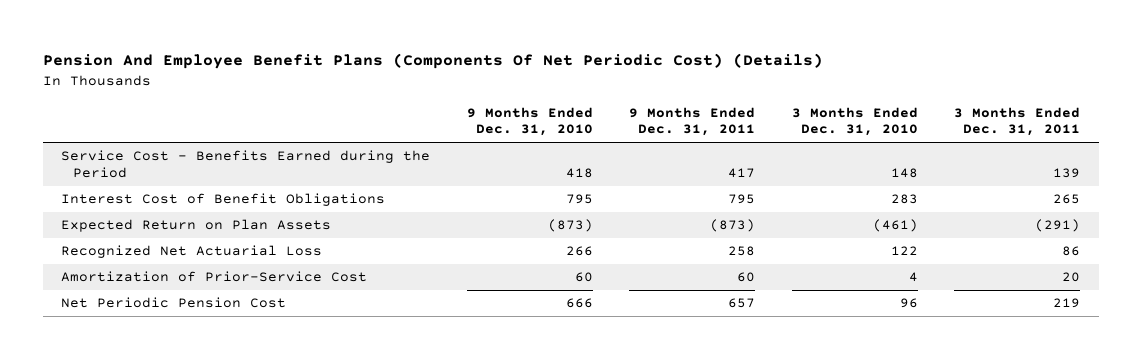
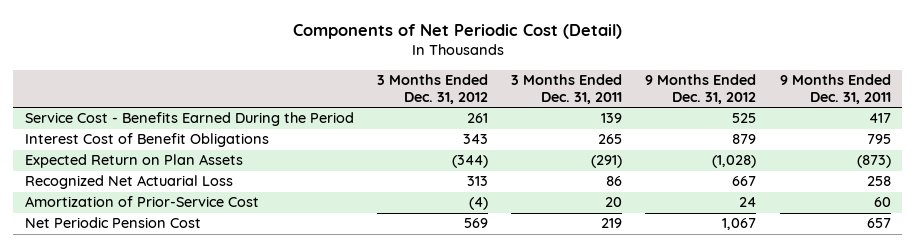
- Pension And Employee Benefit Plans (Components Of Net Periodic Cost) (Details)
+ Components of Net Periodic Cost (Detail)
- | 9 Months Ended Dec. 31, 2010 | 9 Months Ended Dec. 31, 2011 | 3 Months Ended Dec. 31, 2010 | 3 Months Ended Dec. 31, 2011
+ | 3 Months Ended Dec. 31, 2012 | 3 Months Ended Dec. 31, 2011 | 9 Months Ended Dec. 31, 2012 | 9 Months Ended Dec. 31, 2011
- Service Cost - Benefits Earned during the Period | 418 | 417 | 148 | 139
+ Service Cost - Benefits Earned During the Period | 261 | 139 | 525 | 417

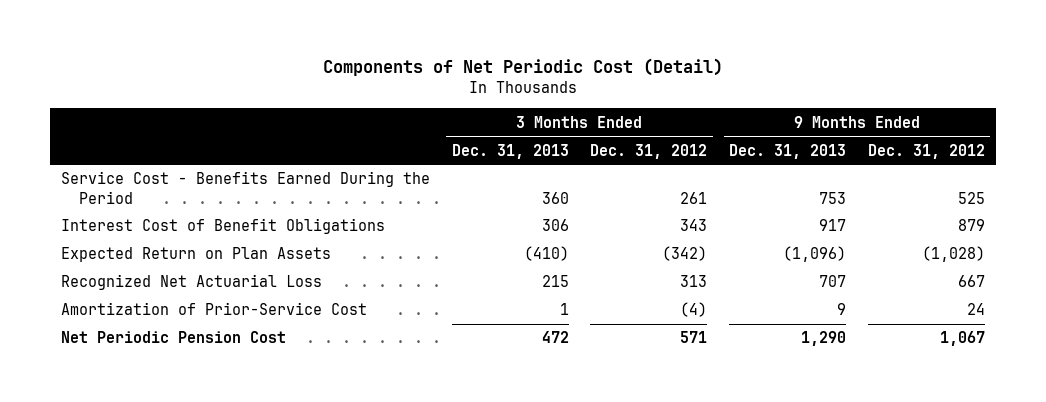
- | 3 Months Ended Dec. 31, 2012 | 3 Months Ended Dec. 31, 2011 | 9 Months Ended Dec. 31, 2012 | 9 Months Ended Dec. 31, 2011
+ | 3 Months Ended Dec. 31, 2013 | 3 Months Ended Dec. 31, 2012 | 9 Months Ended Dec. 31, 2013 | 9 Months Ended Dec. 31, 2012
- Expected Return on Plan Assets | (344) | (291) | (1,028) | (873)
+ Expected Return on Plan Assets | (410) | (342) | (1,096) | (1,028)
- Net Periodic Pension Cost | 569 | 219 | 1,067 | 657
+ Net Periodic Pension Cost | 472 | 571 | 1,290 | 1,067

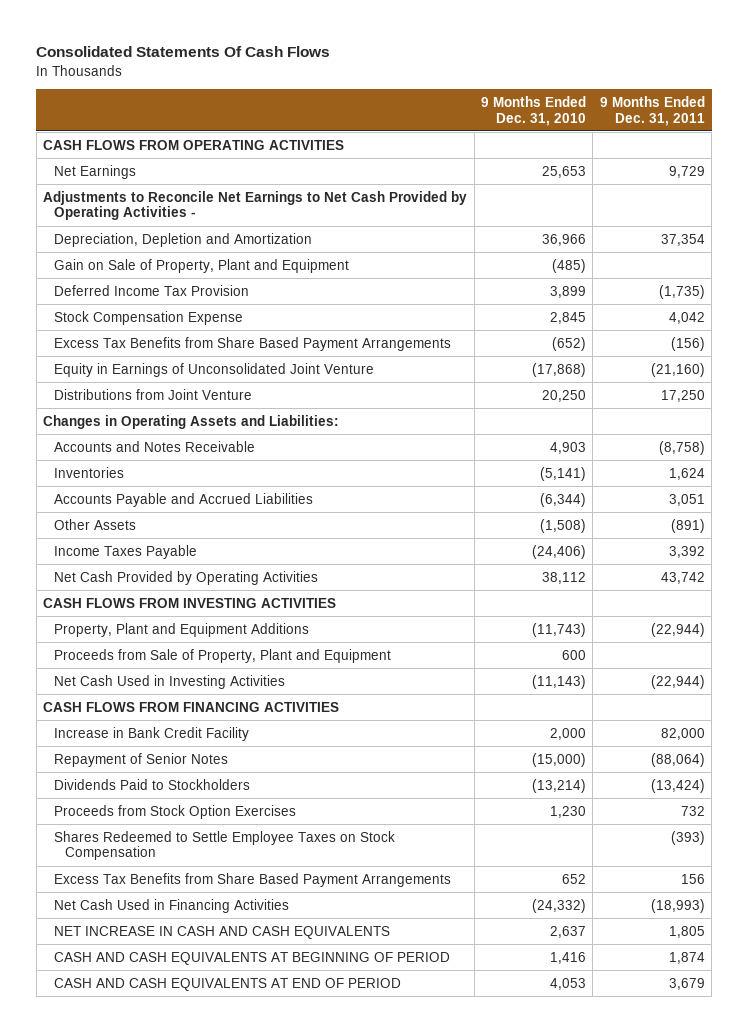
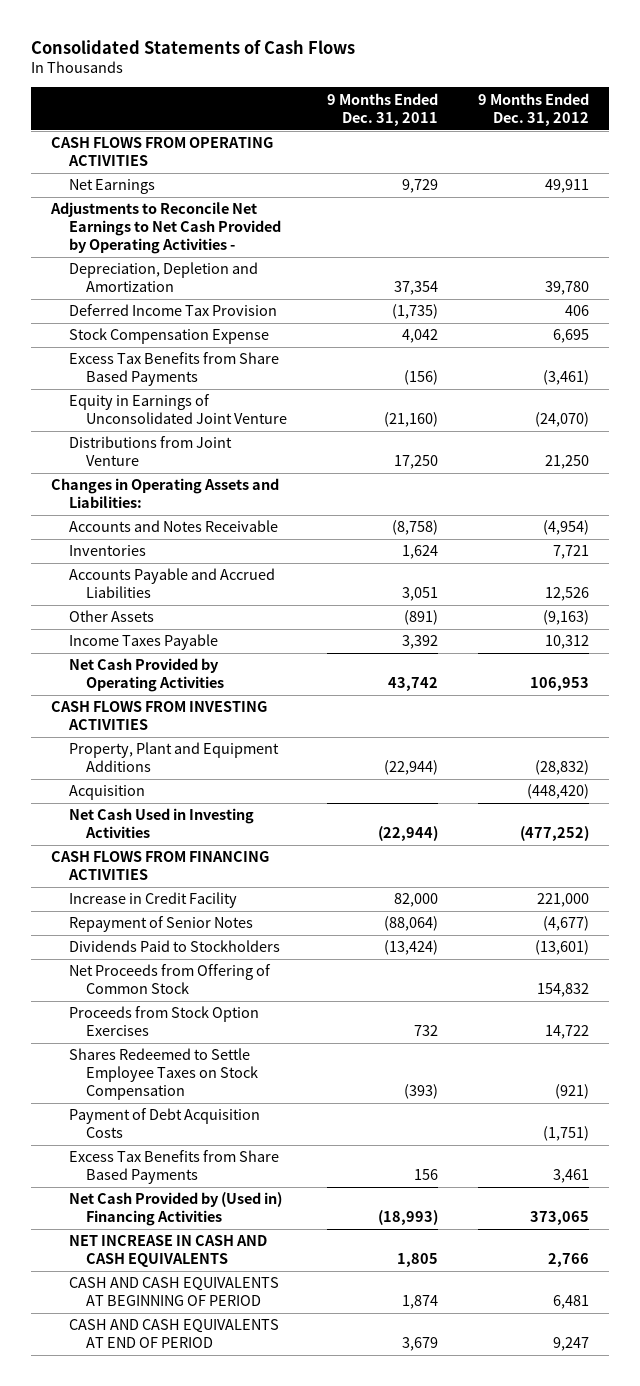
- Consolidated Statements Of Cash Flows
+ Consolidated Statements of Cash Flows
- | 9 Months Ended Dec. 31, 2010 | 9 Months Ended Dec. 31, 2011
+ | 9 Months Ended Dec. 31, 2011 | 9 Months Ended Dec. 31, 2012
- Gain on Sale of Property, Plant and Equipment | (485) |
- Excess Tax Benefits from Share Based Payment Arrangements | (652) | (156)
+ Excess Tax Benefits from Share Based Payments | (156) | (3,461)
- Proceeds from Sale of Property, Plant and Equipment | 600 |
+ Acquisition | | (448,420)
- Increase in Bank Credit Facility | 2,000 | 82,000
+ Increase in Credit Facility | 82,000 | 221,000
+ Net Proceeds from Offering of Common Stock | | 154,832
- Excess Tax Benefits from Share Based Payment Arrangements | 652 | 156
- Net Cash Used in Financing Activities | (24,332) | (18,993)
+ Payment of Debt Acquisition Costs | | (1,751)
+ Excess Tax Benefits from Share Based Payments | 156 | 3,461
+ Net Cash Provided by (Used in) Financing Activities | (18,993) | 373,065

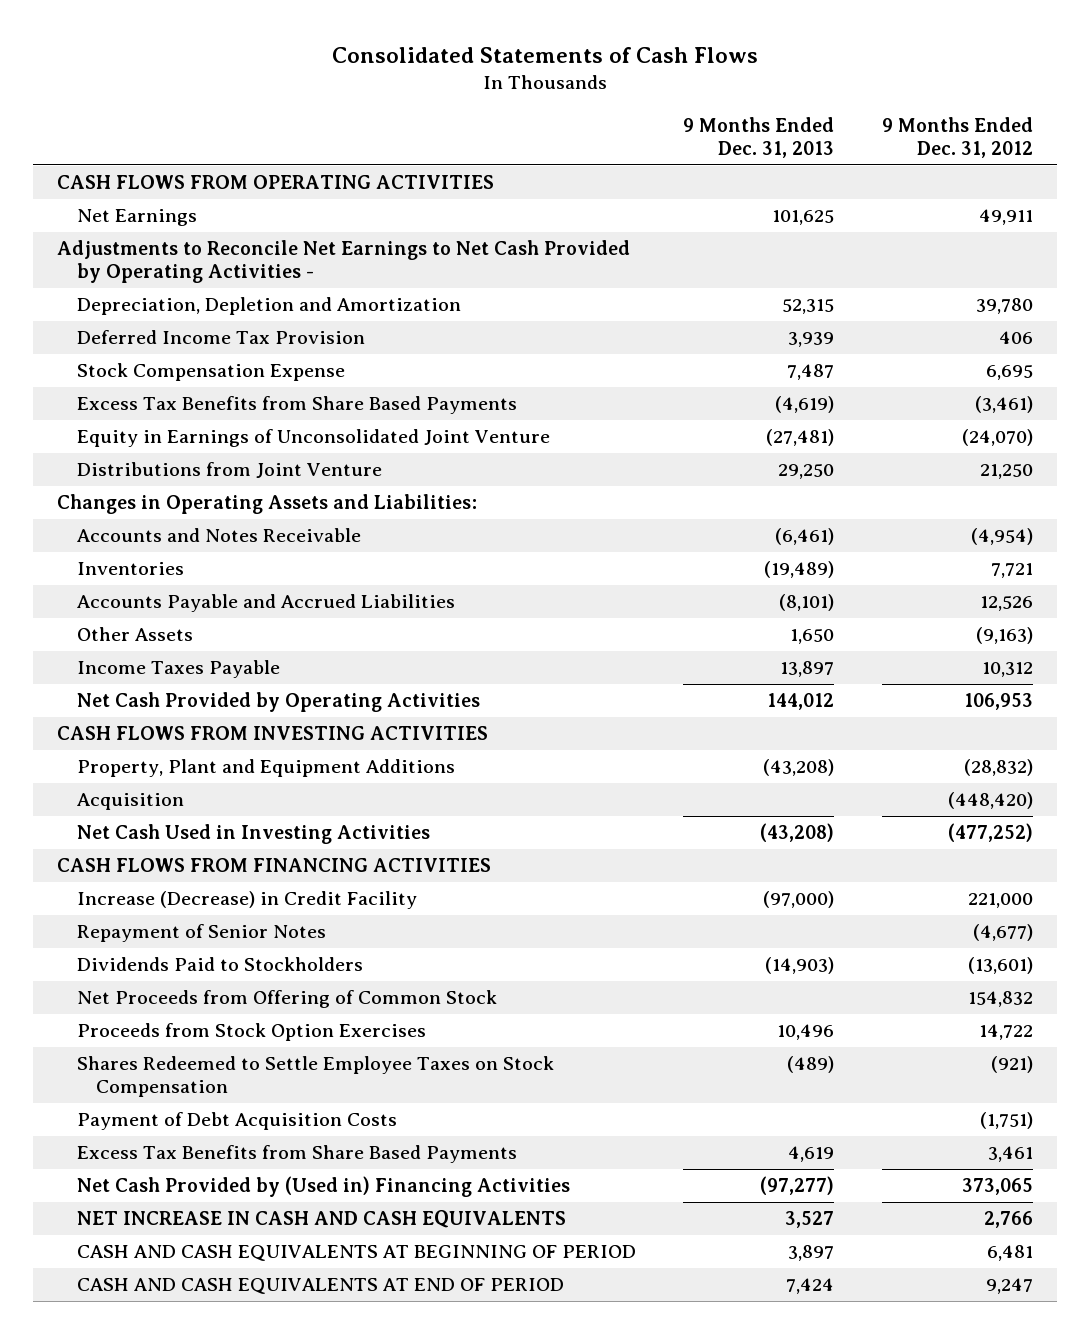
- | 9 Months Ended Dec. 31, 2011 | 9 Months Ended Dec. 31, 2012
+ | 9 Months Ended Dec. 31, 2013 | 9 Months Ended Dec. 31, 2012
- Increase in Credit Facility | 82,000 | 221,000
+ Increase (Decrease) in Credit Facility | (97,000) | 221,000

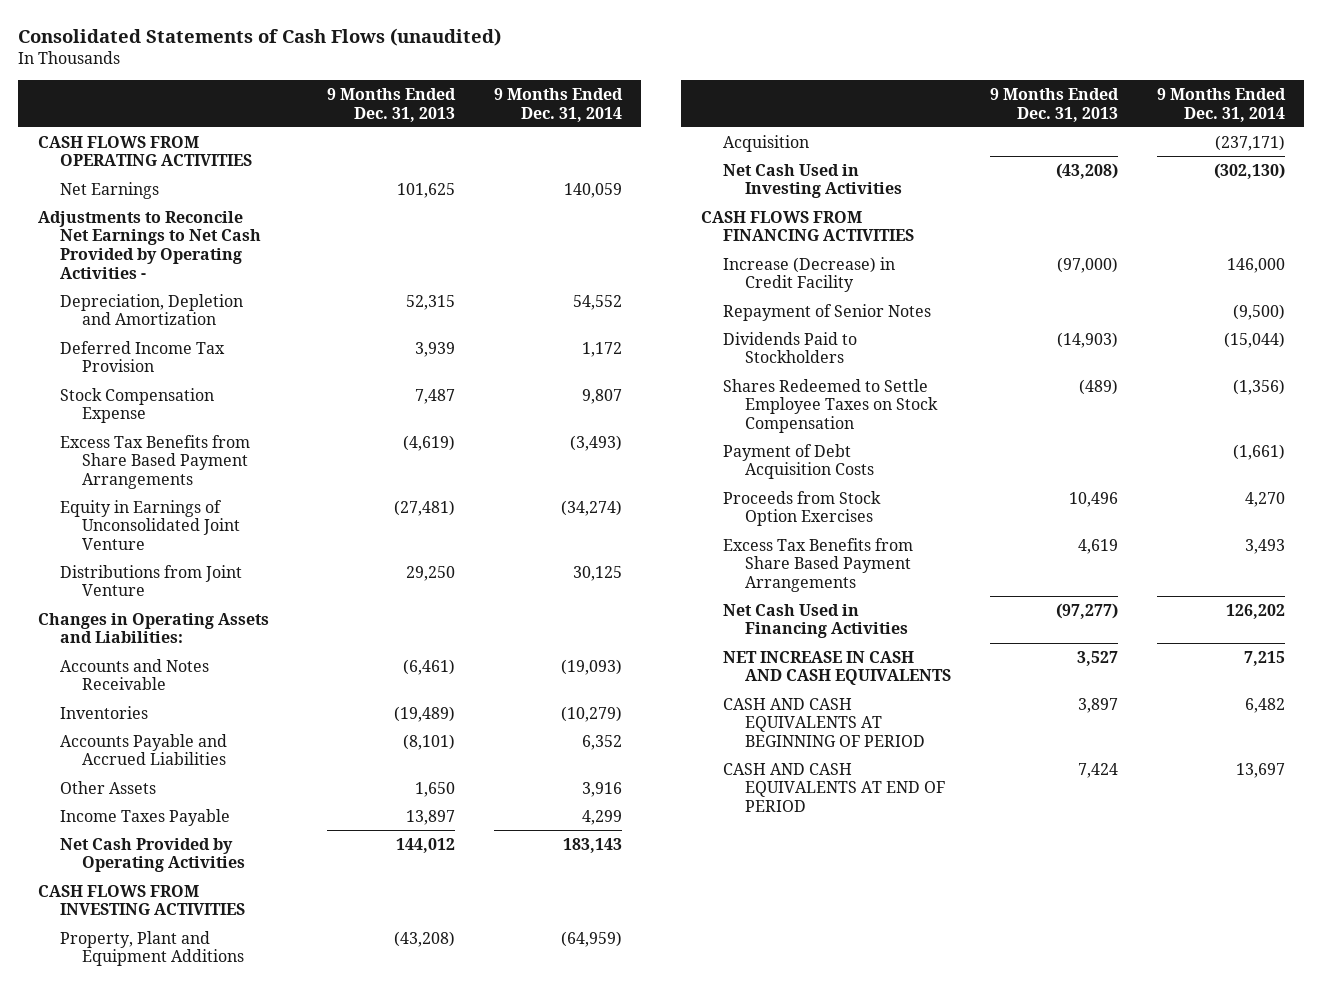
- Consolidated Statements of Cash Flows
+ Consolidated Statements of Cash Flows (unaudited)
- | 9 Months Ended Dec. 31, 2013 | 9 Months Ended Dec. 31, 2012
+ | 9 Months Ended Dec. 31, 2013 | 9 Months Ended Dec. 31, 2014
- Excess Tax Benefits from Share Based Payments | (4,619) | (3,461)
+ Excess Tax Benefits from Share Based Payment Arrangements | (4,619) | (3,493)
- Net Proceeds from Offering of Common Stock | | 154,832
- Excess Tax Benefits from Share Based Payments | 4,619 | 3,461
- Net Cash Provided by (Used in) Financing Activities | (97,277) | 373,065
moved down: Proceeds from Stock Option Exercises | 10,496 | 4,270
+ Excess Tax Benefits from Share Based Payment Arrangements | 4,619 | 3,493
+ Net Cash Used in Financing Activities | (97,277) | 126,202

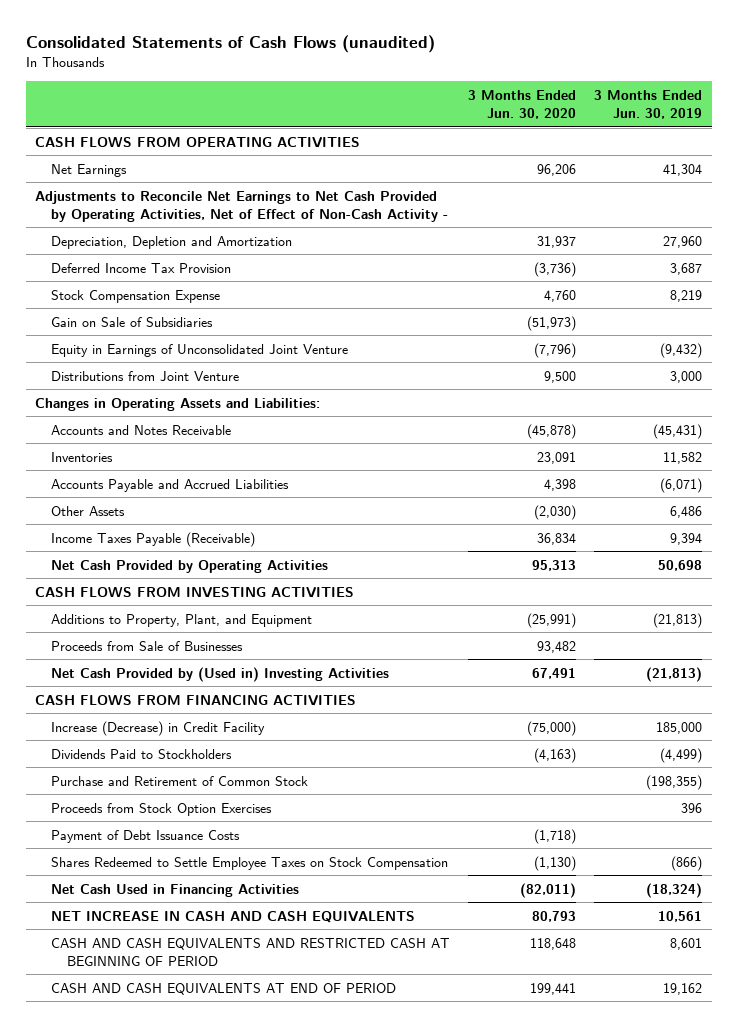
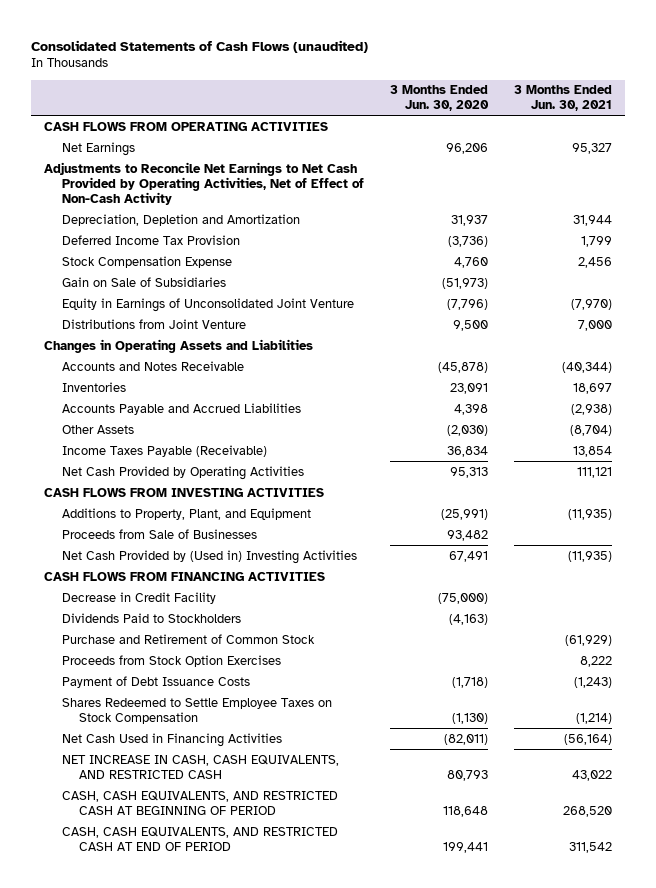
- | 3 Months Ended Jun. 30, 2020 | 3 Months Ended Jun. 30, 2019
+ | 3 Months Ended Jun. 30, 2020 | 3 Months Ended Jun. 30, 2021
- Adjustments to Reconcile Net Earnings to Net Cash Provided by Operating Activities, Net of Effect of Non-Cash Activity -
+ Adjustments to Reconcile Net Earnings to Net Cash Provided by Operating Activities, Net of Effect of Non-Cash Activity
- Changes in Operating Assets and Liabilities:
+ Changes in Operating Assets and Liabilities
- Increase (Decrease) in Credit Facility | (75,000) | 185,000
+ Decrease in Credit Facility | (75,000) |
- NET INCREASE IN CASH AND CASH EQUIVALENTS | 80,793 | 10,561
- CASH AND CASH EQUIVALENTS AND RESTRICTED CASH AT BEGINNING OF PERIOD | 118,648 | 8,601
- CASH AND CASH EQUIVALENTS AT END OF PERIOD | 199,441 | 19,162
+ NET INCREASE IN CASH, CASH EQUIVALENTS, AND RESTRICTED CASH | 80,793 | 43,022
+ CASH, CASH EQUIVALENTS, AND RESTRICTED CASH AT BEGINNING OF PERIOD | 118,648 | 268,520
+ CASH, CASH EQUIVALENTS, AND RESTRICTED CASH AT END OF PERIOD | 199,441 | 311,542

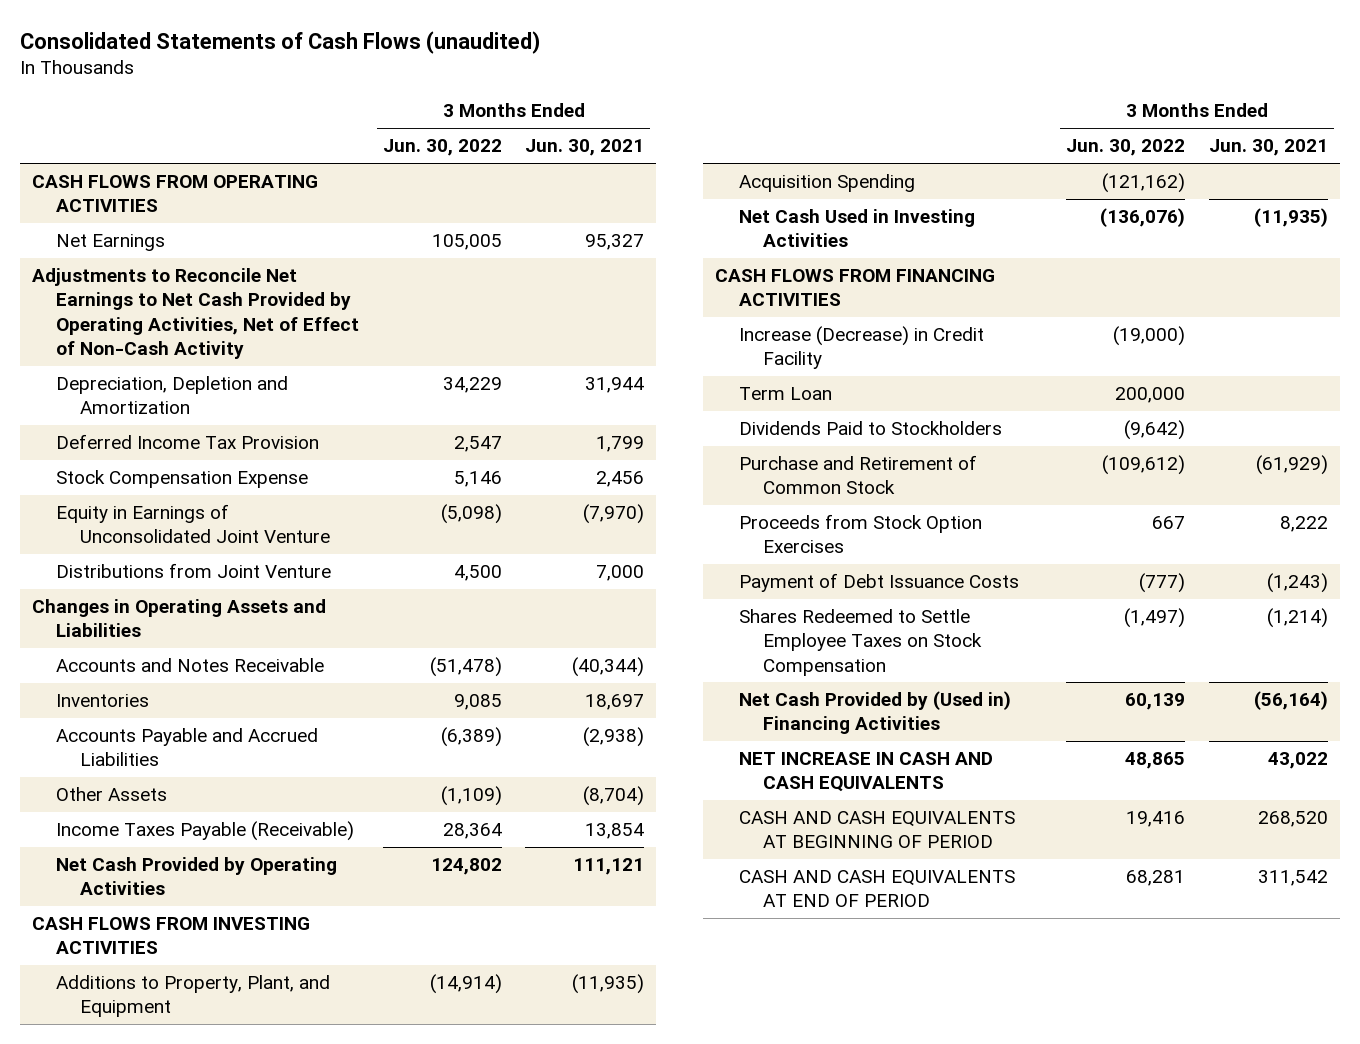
- | 3 Months Ended Jun. 30, 2020 | 3 Months Ended Jun. 30, 2021
+ | 3 Months Ended Jun. 30, 2022 | 3 Months Ended Jun. 30, 2021
- Gain on Sale of Subsidiaries | (51,973) |
- Proceeds from Sale of Businesses | 93,482 |
- Net Cash Provided by (Used in) Investing Activities | 67,491 | (11,935)
+ Acquisition Spending | (121,162) |
+ Net Cash Used in Investing Activities | (136,076) | (11,935)
- Decrease in Credit Facility | (75,000) |
+ Increase (Decrease) in Credit Facility | (19,000) |
+ Term Loan | 200,000 |
- Net Cash Used in Financing Activities | (82,011) | (56,164)
- NET INCREASE IN CASH, CASH EQUIVALENTS, AND RESTRICTED CASH | 80,793 | 43,022
- CASH, CASH EQUIVALENTS, AND RESTRICTED CASH AT BEGINNING OF PERIOD | 118,648 | 268,520
- CASH, CASH EQUIVALENTS, AND RESTRICTED CASH AT END OF PERIOD | 199,441 | 311,542
+ Net Cash Provided by (Used in) Financing Activities | 60,139 | (56,164)
+ NET INCREASE IN CASH AND CASH EQUIVALENTS | 48,865 | 43,022
+ CASH AND CASH EQUIVALENTS AT BEGINNING OF PERIOD | 19,416 | 268,520
+ CASH AND CASH EQUIVALENTS AT END OF PERIOD | 68,281 | 311,542

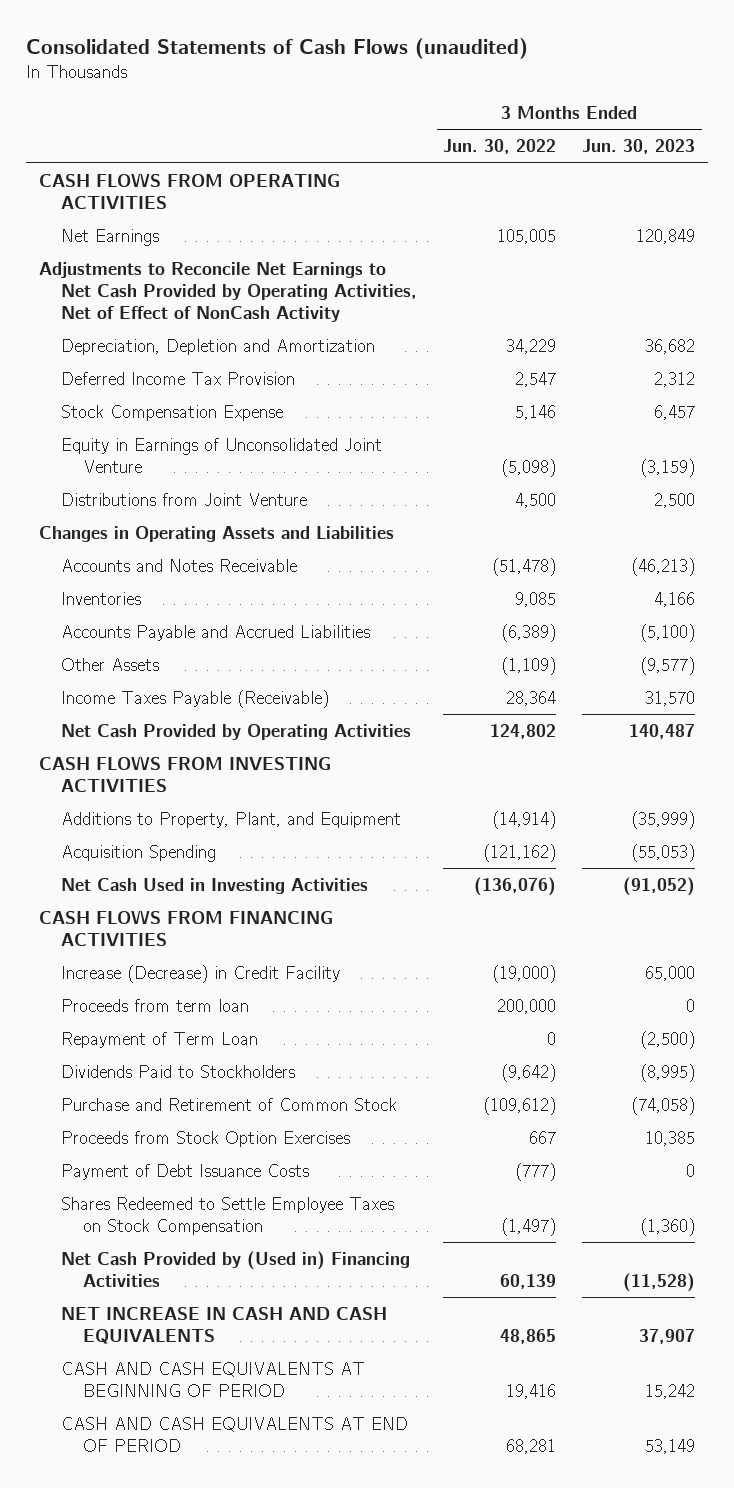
- | 3 Months Ended Jun. 30, 2022 | 3 Months Ended Jun. 30, 2021
+ | 3 Months Ended Jun. 30, 2022 | 3 Months Ended Jun. 30, 2023
- Adjustments to Reconcile Net Earnings to Net Cash Provided by Operating Activities, Net of Effect of Non-Cash Activity
+ Adjustments to Reconcile Net Earnings to Net Cash Provided by Operating Activities, Net of Effect of NonCash Activity
- Term Loan | 200,000 |
+ Proceeds from term loan | 200,000 | 0
+ Repayment of Term Loan | 0 | (2,500)

